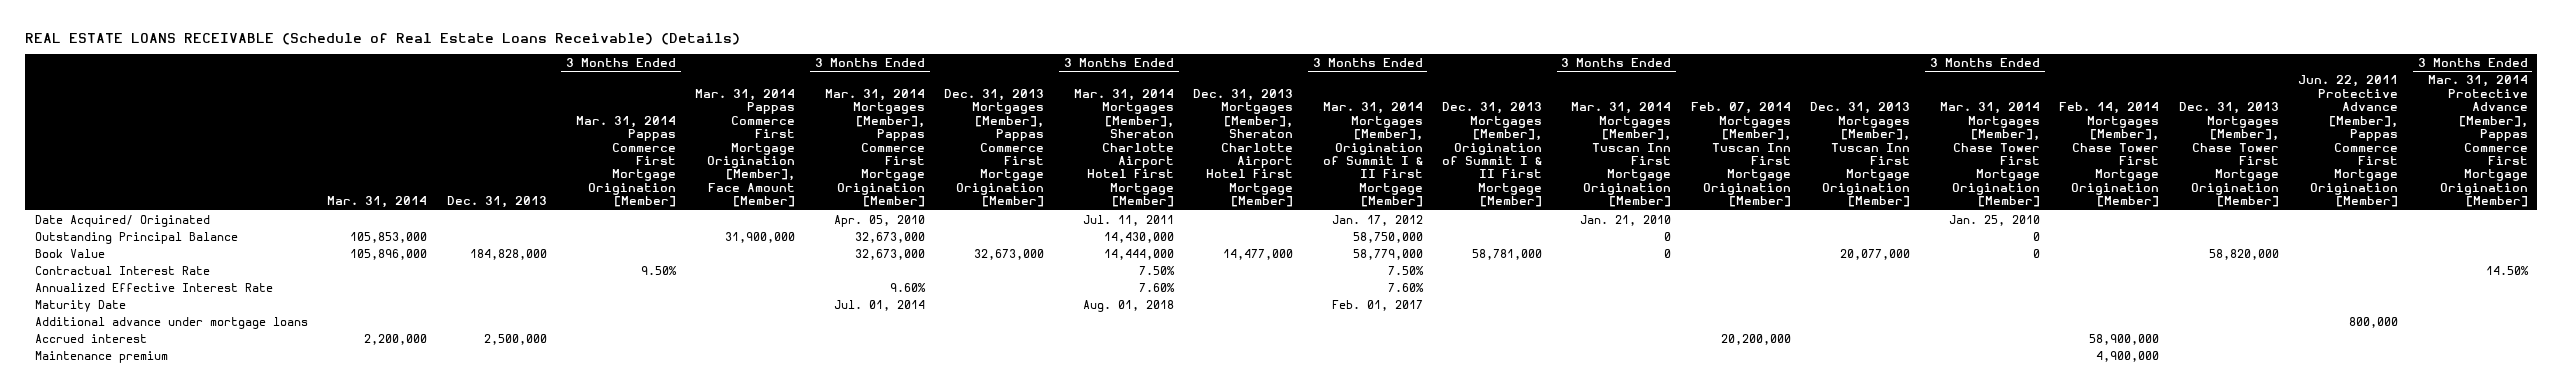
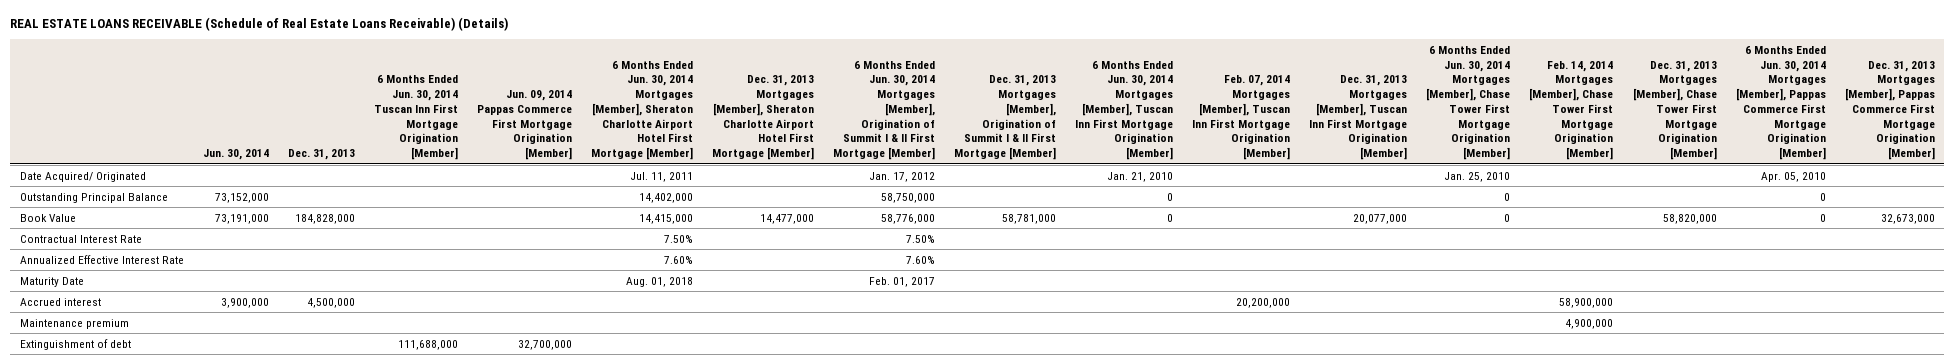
- | Mar. 31, 2014 | Dec. 31, 2013 | 3 Months Ended Mar. 31, 2014 Pappas Commerce First Mortgage Origination [Member] | Mar. 31, 2014 Pappas Commerce First Mortgage Origination [Member], Face Amount [Member] | 3 Months Ended Mar. 31, 2014 Mortgages [Member], Pappas Commerce First Mortgage Origination [Member] | Dec. 31, 2013 Mortgages [Member], Pappas Commerce First Mortgage Origination [Member] | 3 Months Ended Mar. 31, 2014 Mortgages [Member], Sheraton Charlotte Airport Hotel First Mortgage [Member] | Dec. 31, 2013 Mortgages [Member], Sheraton Charlotte Airport Hotel First Mortgage [Member] | 3 Months Ended Mar. 31, 2014 Mortgages [Member], Origination of Summit I & II First Mortgage [Member] | Dec. 31, 2013 Mortgages [Member], Origination of Summit I & II First Mortgage [Member] | 3 Months Ended Mar. 31, 2014 Mortgages [Member], Tuscan Inn First Mortgage Origination [Member] | Feb. 07, 2014 Mortgages [Member], Tuscan Inn First Mortgage Origination [Member] | Dec. 31, 2013 Mortgages [Member], Tuscan Inn First Mortgage Origination [Member] | 3 Months Ended Mar. 31, 2014 Mortgages [Member], Chase Tower First Mortgage Origination [Member] | Feb. 14, 2014 Mortgages [Member], Chase Tower First Mortgage Origination [Member] | Dec. 31, 2013 Mortgages [Member], Chase Tower First Mortgage Origination [Member] | Jun. 22, 2011 Protective Advance [Member], Pappas Commerce First Mortgage Origination [Member] | 3 Months Ended Mar. 31, 2014 Protective Advance [Member], Pappas Commerce First Mortgage Origination [Member]
+ | Jun. 30, 2014 | Dec. 31, 2013 | 6 Months Ended Jun. 30, 2014 Tuscan Inn First Mortgage Origination [Member] | Jun. 09, 2014 Pappas Commerce First Mortgage Origination [Member] | 6 Months Ended Jun. 30, 2014 Mortgages [Member], Sheraton Charlotte Airport Hotel First Mortgage [Member] | Dec. 31, 2013 Mortgages [Member], Sheraton Charlotte Airport Hotel First Mortgage [Member] | 6 Months Ended Jun. 30, 2014 Mortgages [Member], Origination of Summit I & II First Mortgage [Member] | Dec. 31, 2013 Mortgages [Member], Origination of Summit I & II First Mortgage [Member] | 6 Months Ended Jun. 30, 2014 Mortgages [Member], Tuscan Inn First Mortgage Origination [Member] | Feb. 07, 2014 Mortgages [Member], Tuscan Inn First Mortgage Origination [Member] | Dec. 31, 2013 Mortgages [Member], Tuscan Inn First Mortgage Origination [Member] | 6 Months Ended Jun. 30, 2014 Mortgages [Member], Chase Tower First Mortgage Origination [Member] | Feb. 14, 2014 Mortgages [Member], Chase Tower First Mortgage Origination [Member] | Dec. 31, 2013 Mortgages [Member], Chase Tower First Mortgage Origination [Member] | 6 Months Ended Jun. 30, 2014 Mortgages [Member], Pappas Commerce First Mortgage Origination [Member] | Dec. 31, 2013 Mortgages [Member], Pappas Commerce First Mortgage Origination [Member]
- Additional advance under mortgage loans | | | | | | | | | | | | | | | | | 800,000 |
- Accrued interest | 2,200,000 | 2,500,000 | | | | | | | | | | 20,200,000 | | | 58,900,000 | | |
+ Accrued interest | 3,900,000 | 4,500,000 | | | | | | | | 20,200,000 | | | 58,900,000 | | |
+ Extinguishment of debt | | | 111,688,000 | 32,700,000 | | | | | | | | | | | |

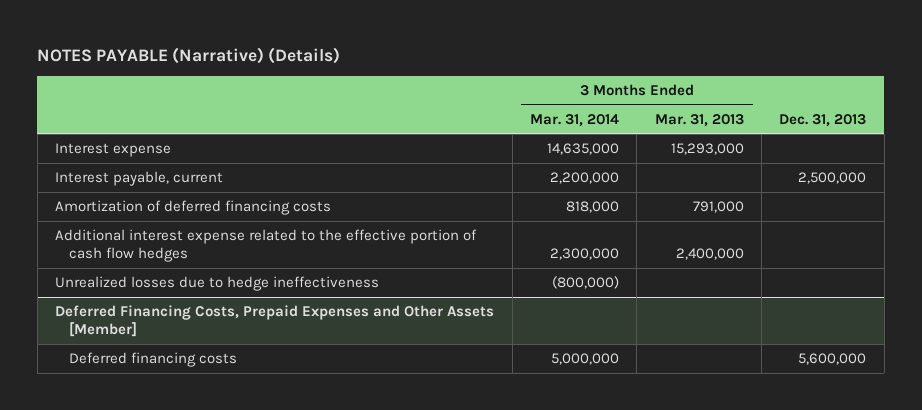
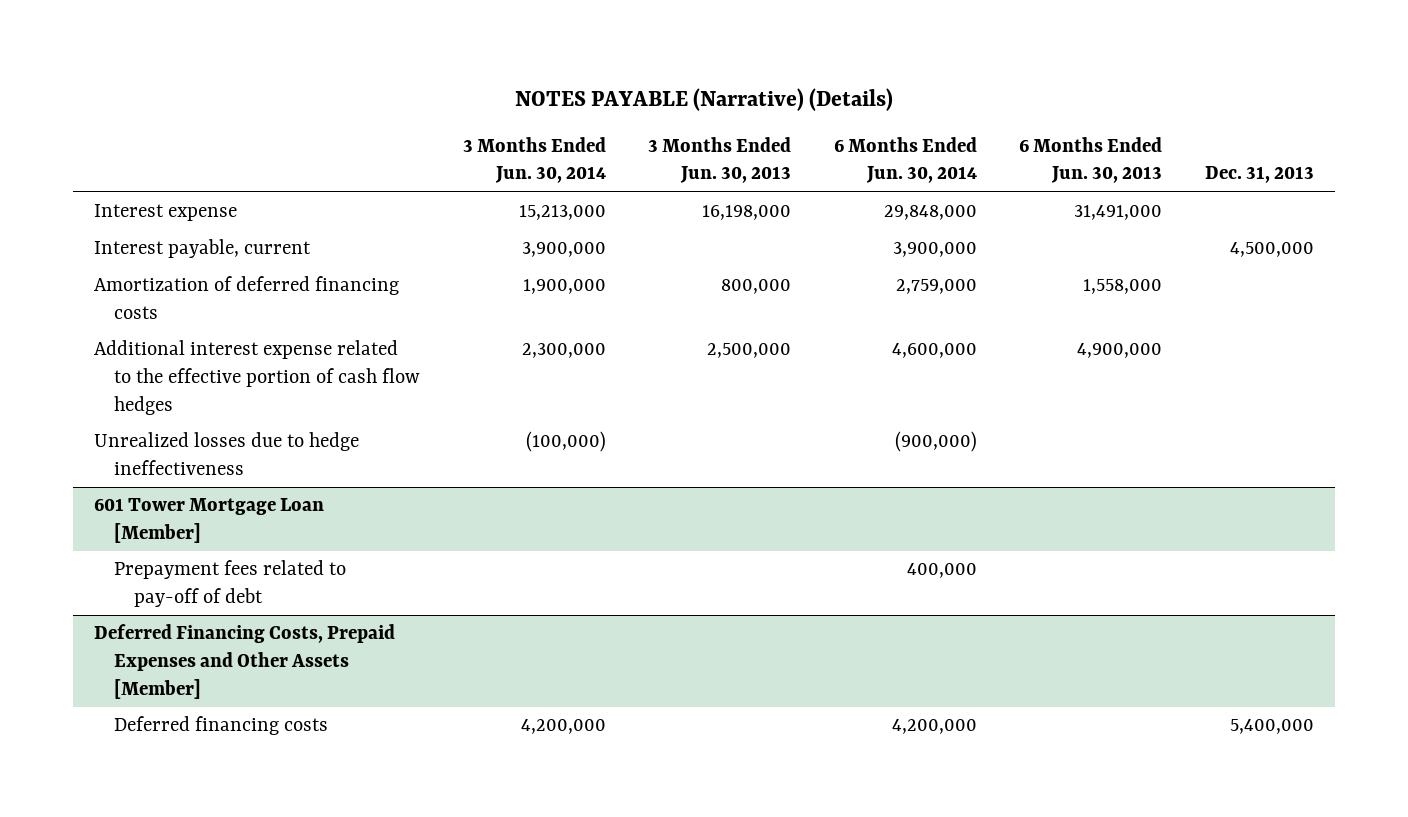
- | 3 Months Ended Mar. 31, 2014 | 3 Months Ended Mar. 31, 2013 | Dec. 31, 2013
+ | 3 Months Ended Jun. 30, 2014 | 3 Months Ended Jun. 30, 2013 | 6 Months Ended Jun. 30, 2014 | 6 Months Ended Jun. 30, 2013 | Dec. 31, 2013
- Interest payable, current | 2,200,000 | | 2,500,000
+ Interest payable, current | 3,900,000 | | 3,900,000 | | 4,500,000
+ 601 Tower Mortgage Loan [Member]
+ Prepayment fees related to pay-off of debt | | | 400,000 | |
@ Deferred Financing Costs, Prepaid Expenses and Other Assets [Member]
- Deferred financing costs | 5,000,000 | | 5,600,000
+ Deferred financing costs | 4,200,000 | | 4,200,000 | | 5,400,000

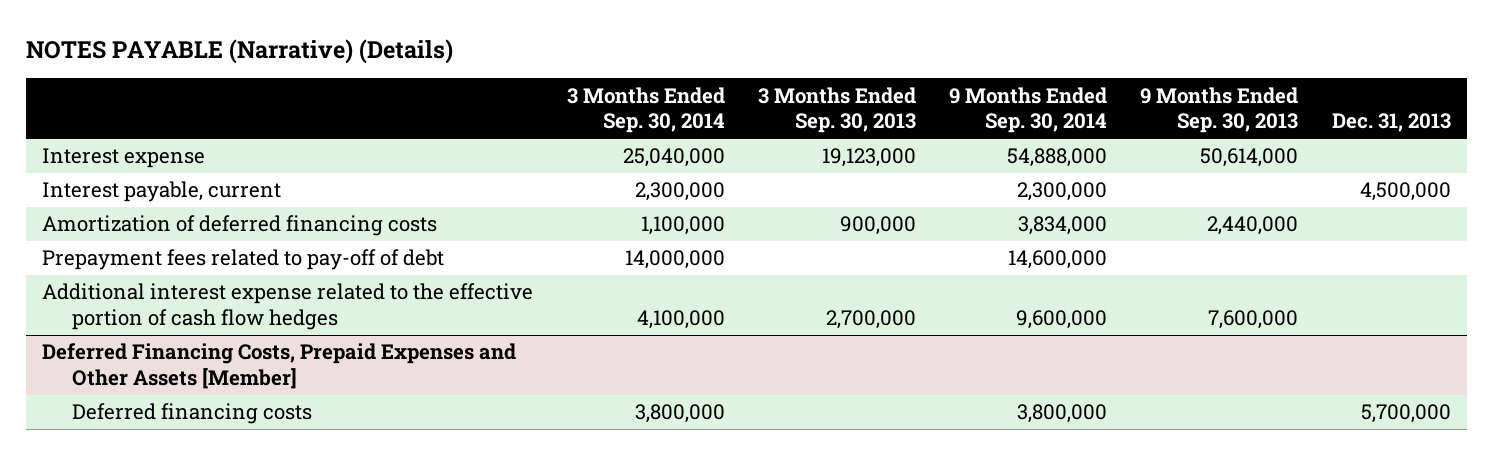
- | 3 Months Ended Jun. 30, 2014 | 3 Months Ended Jun. 30, 2013 | 6 Months Ended Jun. 30, 2014 | 6 Months Ended Jun. 30, 2013 | Dec. 31, 2013
+ | 3 Months Ended Sep. 30, 2014 | 3 Months Ended Sep. 30, 2013 | 9 Months Ended Sep. 30, 2014 | 9 Months Ended Sep. 30, 2013 | Dec. 31, 2013
+ Prepayment fees related to pay-off of debt | 14,000,000 | | 14,600,000 | |
- Unrealized losses due to hedge ineffectiveness | (100,000) | | (900,000) | |
- 601 Tower Mortgage Loan [Member]
- Prepayment fees related to pay-off of debt | | | 400,000 | |
@ Deferred Financing Costs, Prepaid Expenses and Other Assets [Member]
- Deferred financing costs | 4,200,000 | | 4,200,000 | | 5,400,000
+ Deferred financing costs | 3,800,000 | | 3,800,000 | | 5,700,000

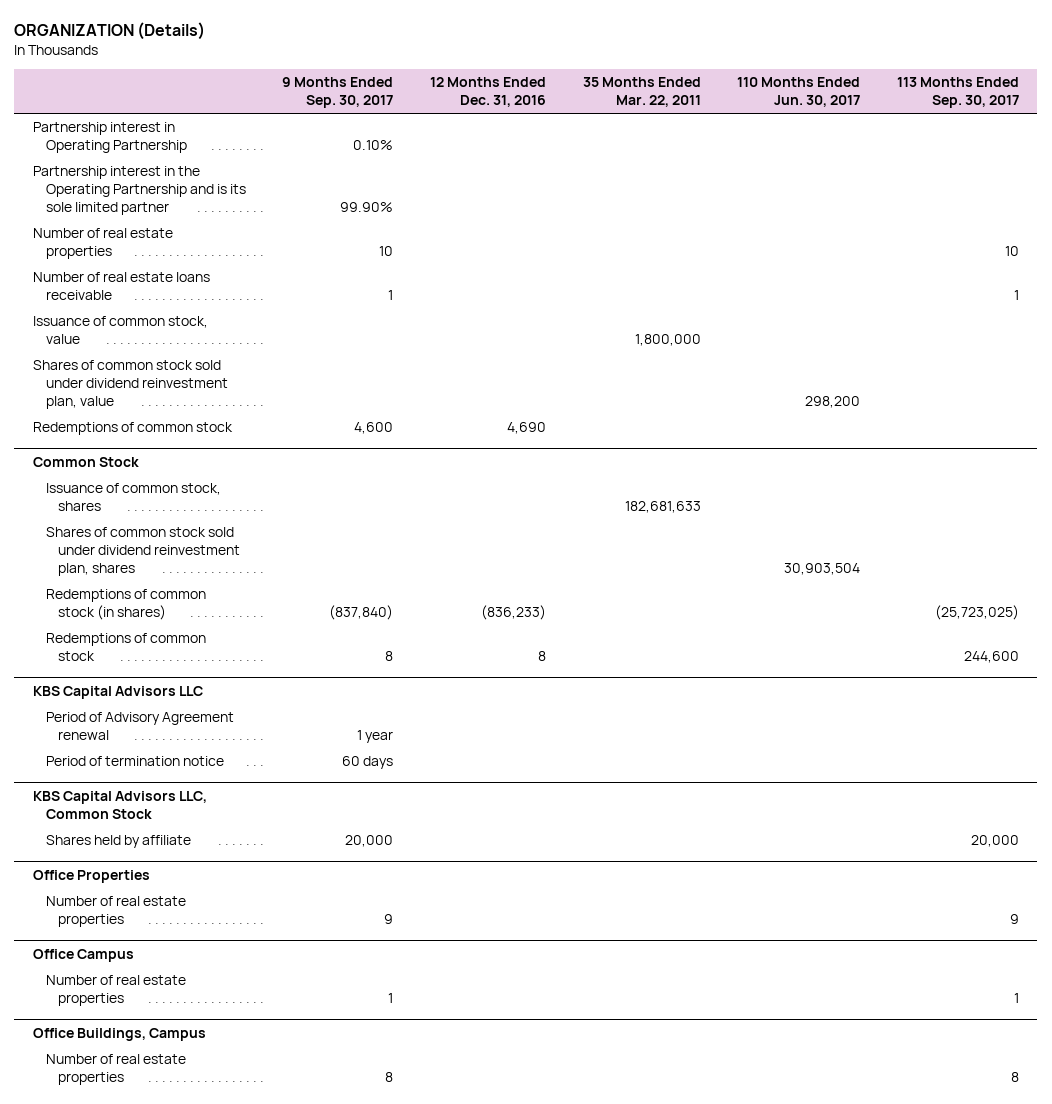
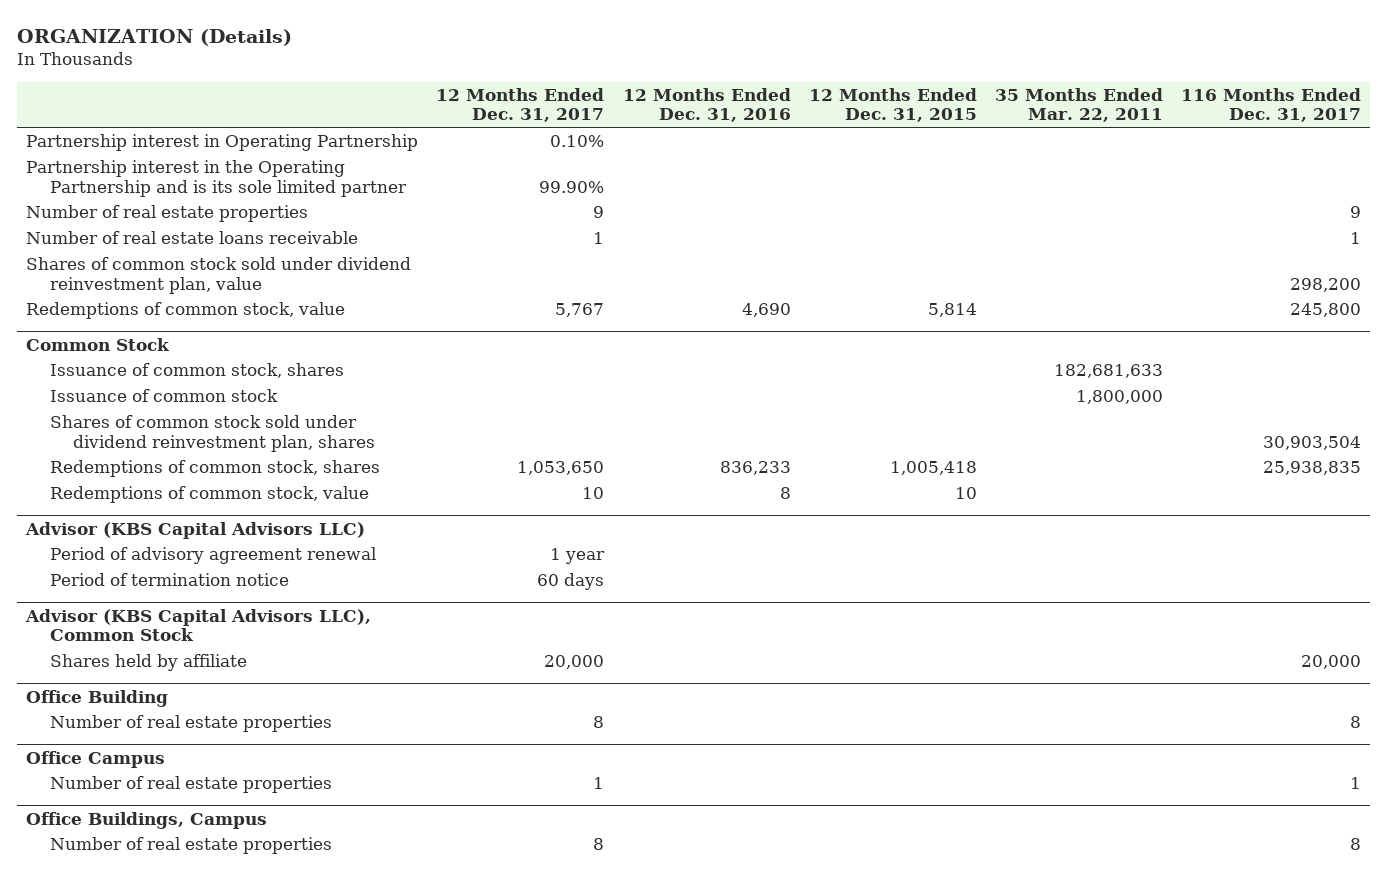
- | 9 Months Ended Sep. 30, 2017 | 12 Months Ended Dec. 31, 2016 | 35 Months Ended Mar. 22, 2011 | 110 Months Ended Jun. 30, 2017 | 113 Months Ended Sep. 30, 2017
+ | 12 Months Ended Dec. 31, 2017 | 12 Months Ended Dec. 31, 2016 | 12 Months Ended Dec. 31, 2015 | 35 Months Ended Mar. 22, 2011 | 116 Months Ended Dec. 31, 2017
- Issuance of common stock, value | | | 1,800,000 | |
- Redemptions of common stock | 4,600 | 4,690 | | |
+ Redemptions of common stock, value | 5,767 | 4,690 | 5,814 | | 245,800
@ Common Stock
+ Issuance of common stock | | | | 1,800,000 |
- Redemptions of common stock (in shares) | (837,840) | (836,233) | | | (25,723,025)
- Redemptions of common stock | 8 | 8 | | | 244,600
- KBS Capital Advisors LLC
- Period of Advisory Agreement renewal | 1 year | | | |
@ Common Stock
+ Redemptions of common stock, shares | 1,053,650 | 836,233 | 1,005,418 | | 25,938,835
+ Redemptions of common stock, value | 10 | 8 | 10 | |
+ Advisor (KBS Capital Advisors LLC)
+ Period of advisory agreement renewal | 1 year | | | |
- KBS Capital Advisors LLC, Common Stock
+ Advisor (KBS Capital Advisors LLC), Common Stock
- Office Properties
+ Office Building

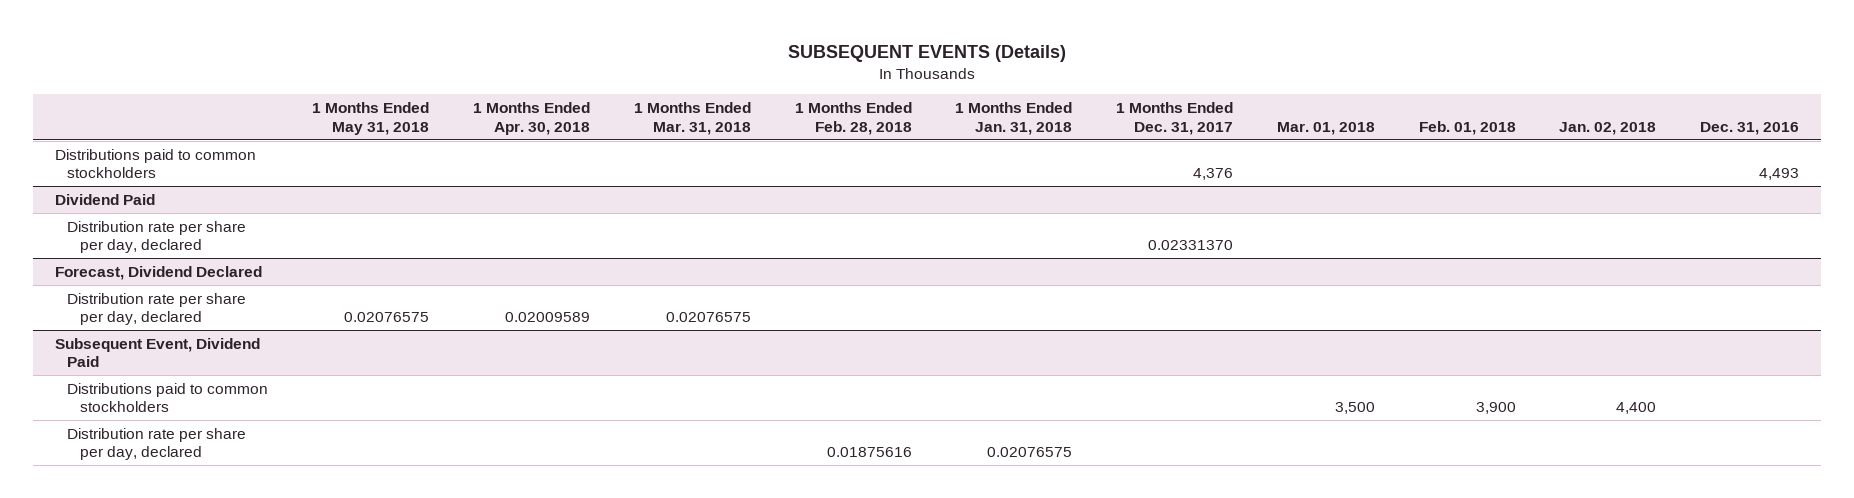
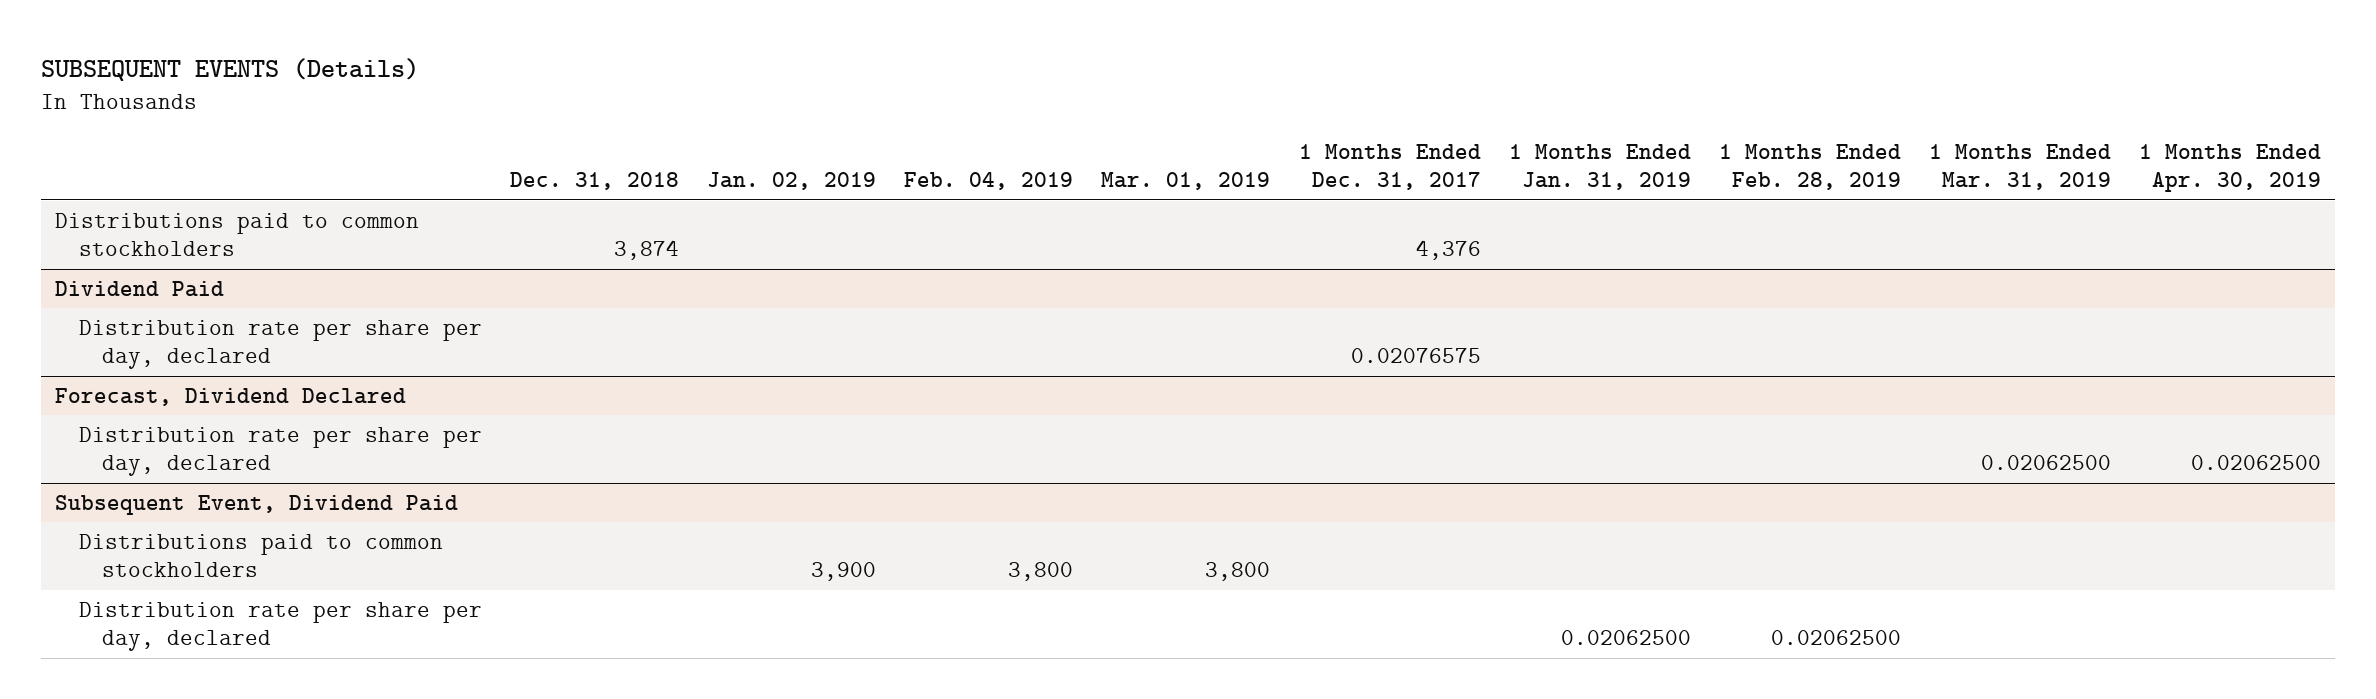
- | 1 Months Ended May 31, 2018 | 1 Months Ended Apr. 30, 2018 | 1 Months Ended Mar. 31, 2018 | 1 Months Ended Feb. 28, 2018 | 1 Months Ended Jan. 31, 2018 | 1 Months Ended Dec. 31, 2017 | Mar. 01, 2018 | Feb. 01, 2018 | Jan. 02, 2018 | Dec. 31, 2016
+ | Dec. 31, 2018 | Jan. 02, 2019 | Feb. 04, 2019 | Mar. 01, 2019 | 1 Months Ended Dec. 31, 2017 | 1 Months Ended Jan. 31, 2019 | 1 Months Ended Feb. 28, 2019 | 1 Months Ended Mar. 31, 2019 | 1 Months Ended Apr. 30, 2019
@ Dividend Paid
- Distribution rate per share per day, declared | | | | | | 0.02331370 | | | |
+ Distribution rate per share per day, declared | | | | | 0.02076575 | | | |

